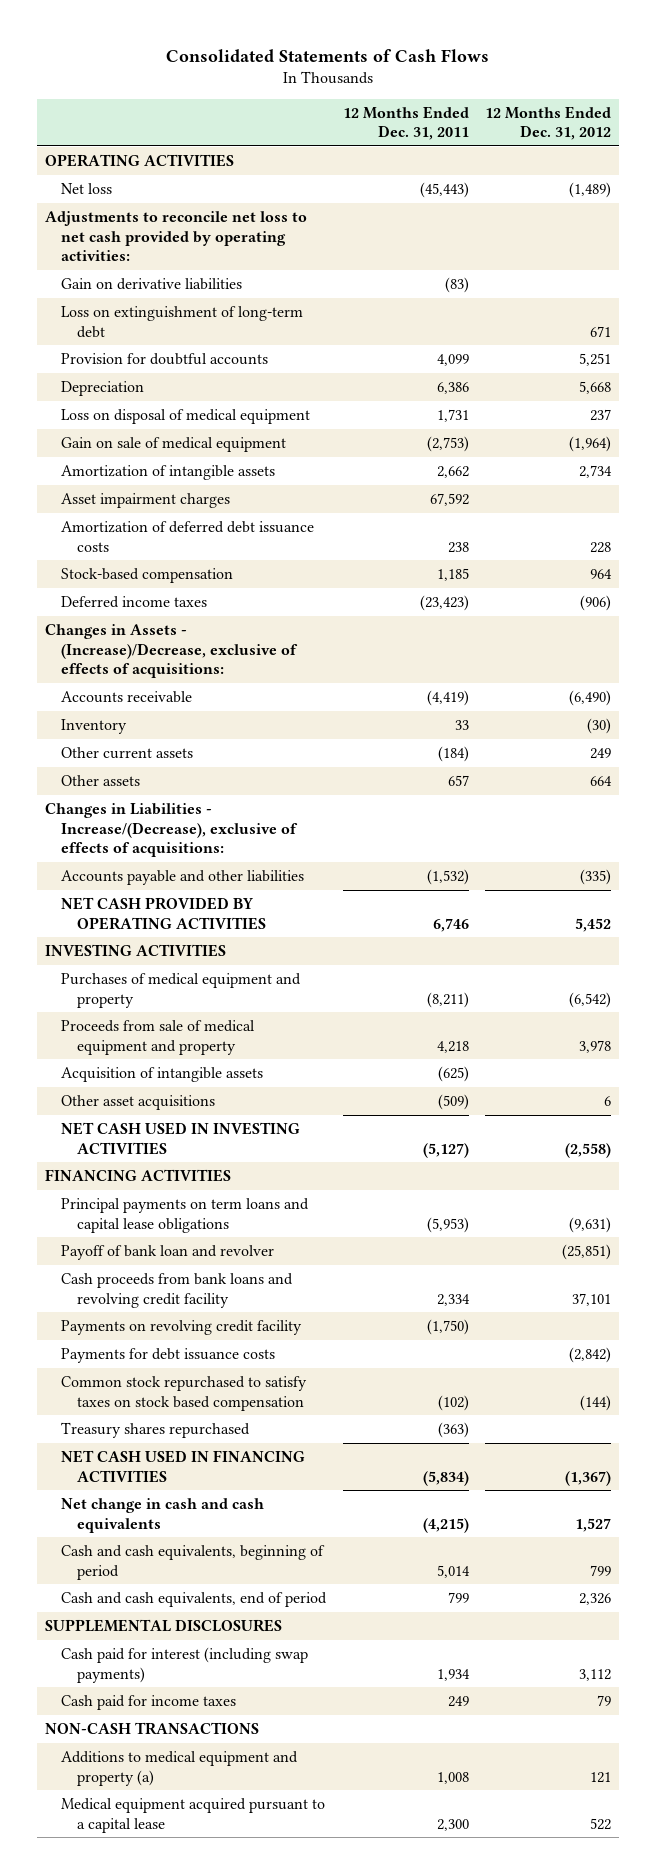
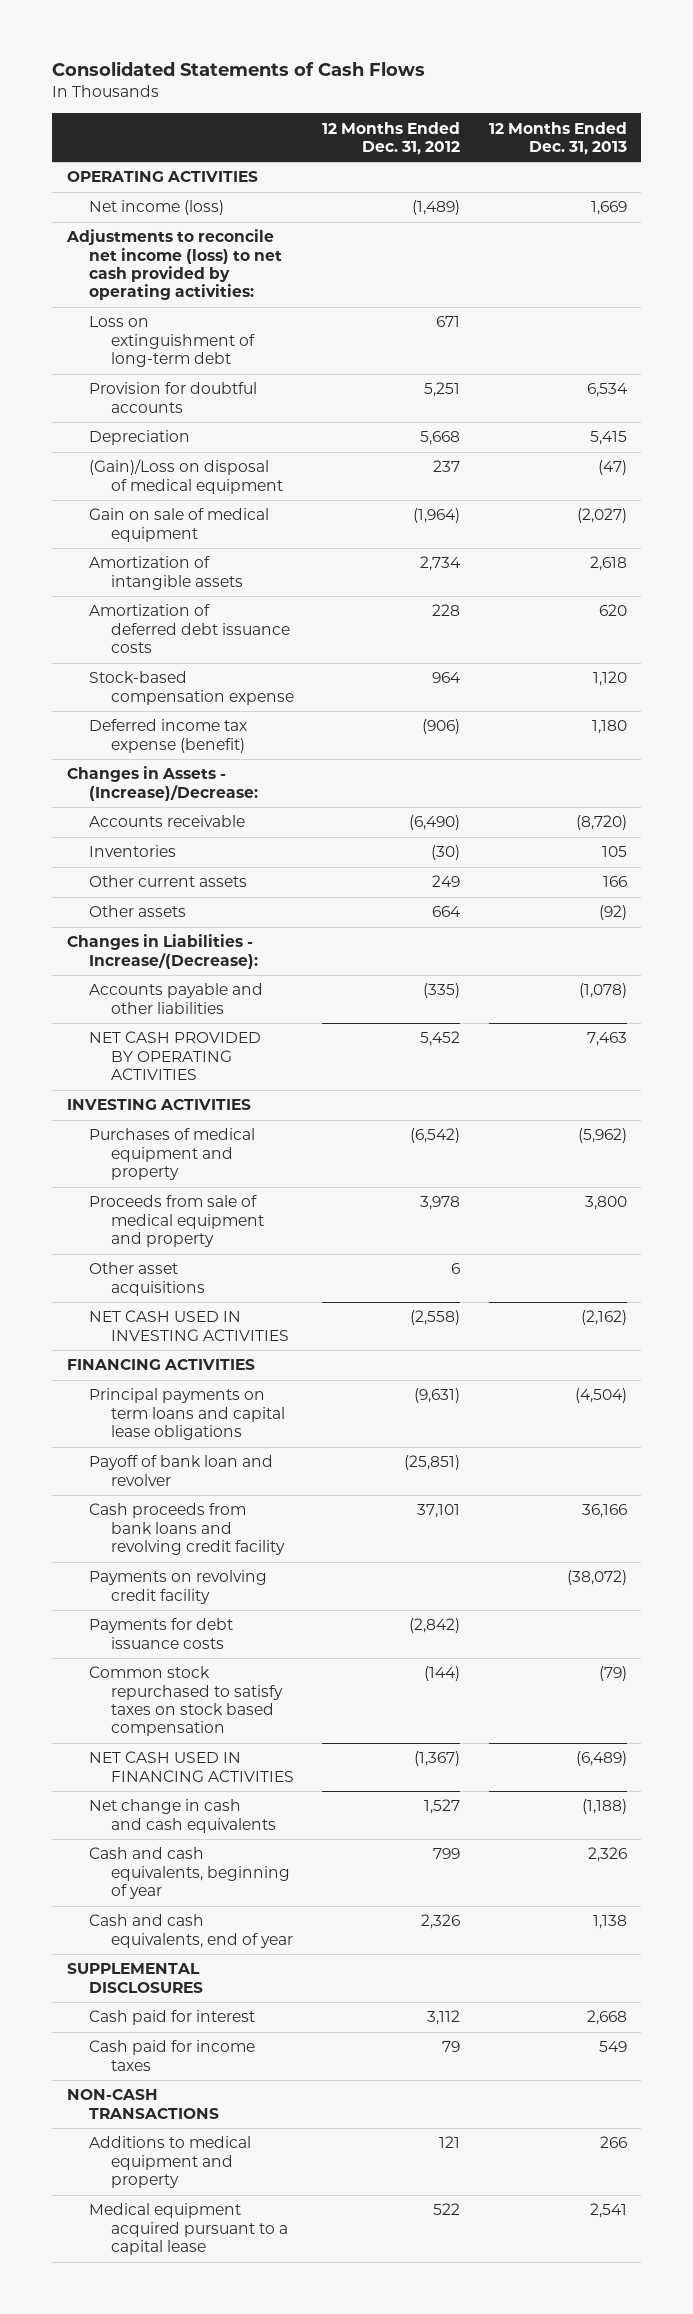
- | 12 Months Ended Dec. 31, 2011 | 12 Months Ended Dec. 31, 2012
+ | 12 Months Ended Dec. 31, 2012 | 12 Months Ended Dec. 31, 2013
- Net loss | (45,443) | (1,489)
- Adjustments to reconcile net loss to net cash provided by operating activities:
- Gain on derivative liabilities | (83) |
+ Net income (loss) | (1,489) | 1,669
+ Adjustments to reconcile net income (loss) to net cash provided by operating activities:
- Loss on disposal of medical equipment | 1,731 | 237
+ (Gain)/Loss on disposal of medical equipment | 237 | (47)
- Asset impairment charges | 67,592 |
- Stock-based compensation | 1,185 | 964
- Deferred income taxes | (23,423) | (906)
- Changes in Assets - (Increase)/Decrease, exclusive of effects of acquisitions:
+ Stock-based compensation expense | 964 | 1,120
+ Deferred income tax expense (benefit) | (906) | 1,180
+ Changes in Assets - (Increase)/Decrease:
- Inventory | 33 | (30)
+ Inventories | (30) | 105
- Changes in Liabilities - Increase/(Decrease), exclusive of effects of acquisitions:
+ Changes in Liabilities - Increase/(Decrease):
- Acquisition of intangible assets | (625) |
- Treasury shares repurchased | (363) |
- Cash and cash equivalents, beginning of period | 5,014 | 799
- Cash and cash equivalents, end of period | 799 | 2,326
+ Cash and cash equivalents, beginning of year | 799 | 2,326
+ Cash and cash equivalents, end of year | 2,326 | 1,138
- Cash paid for interest (including swap payments) | 1,934 | 3,112
+ Cash paid for interest | 3,112 | 2,668
- Additions to medical equipment and property (a) | 1,008 | 121
+ Additions to medical equipment and property | 121 | 266

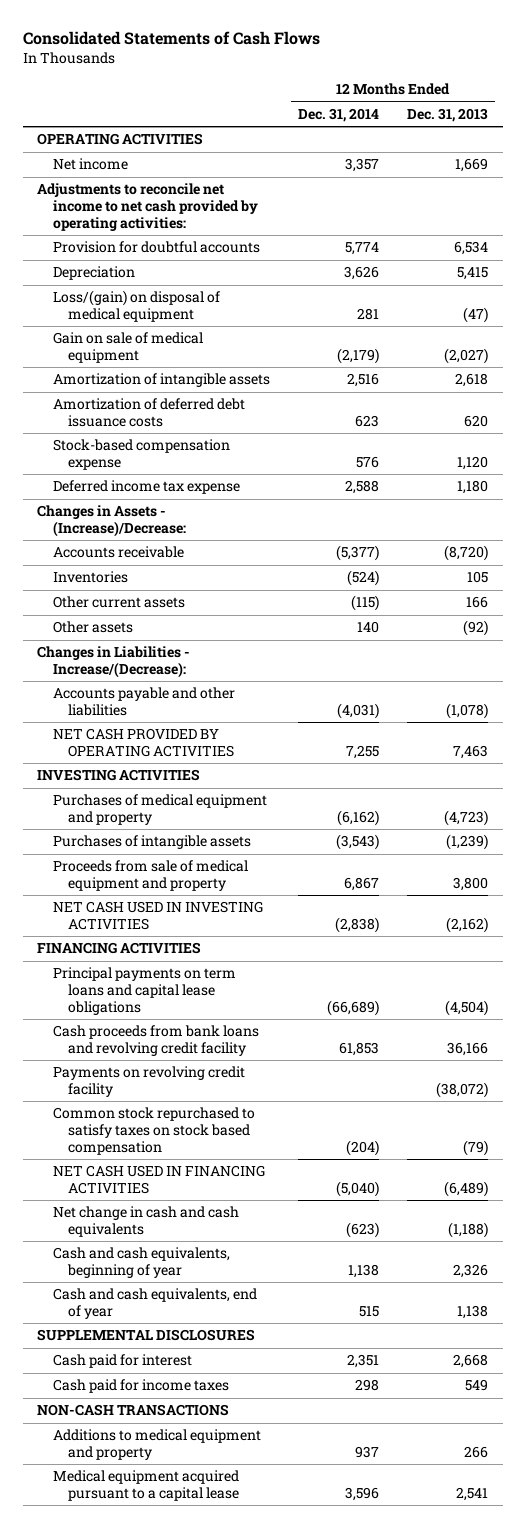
- | 12 Months Ended Dec. 31, 2012 | 12 Months Ended Dec. 31, 2013
+ | 12 Months Ended Dec. 31, 2014 | 12 Months Ended Dec. 31, 2013
- Net income (loss) | (1,489) | 1,669
- Adjustments to reconcile net income (loss) to net cash provided by operating activities:
- Loss on extinguishment of long-term debt | 671 |
+ Net income | 3,357 | 1,669
+ Adjustments to reconcile net income to net cash provided by operating activities:
- (Gain)/Loss on disposal of medical equipment | 237 | (47)
+ Loss/(gain) on disposal of medical equipment | 281 | (47)
- Deferred income tax expense (benefit) | (906) | 1,180
+ Deferred income tax expense | 2,588 | 1,180
- Purchases of medical equipment and property | (6,542) | (5,962)
+ Purchases of medical equipment and property | (6,162) | (4,723)
+ Purchases of intangible assets | (3,543) | (1,239)
- Other asset acquisitions | 6 |
- Payoff of bank loan and revolver | (25,851) |
- Payments for debt issuance costs | (2,842) |

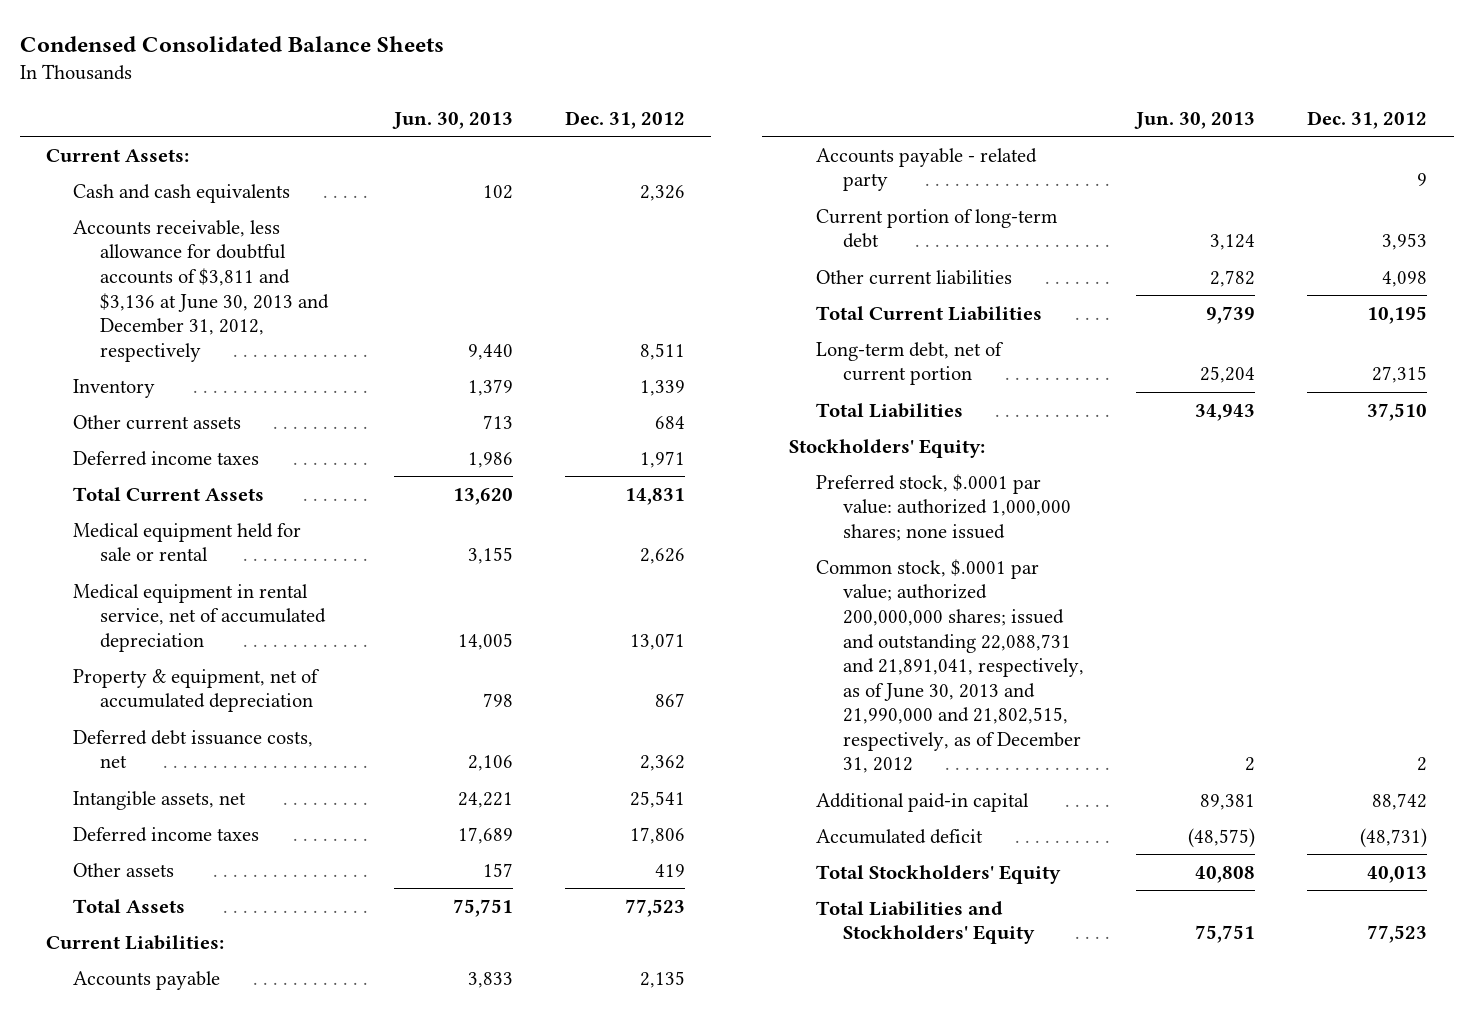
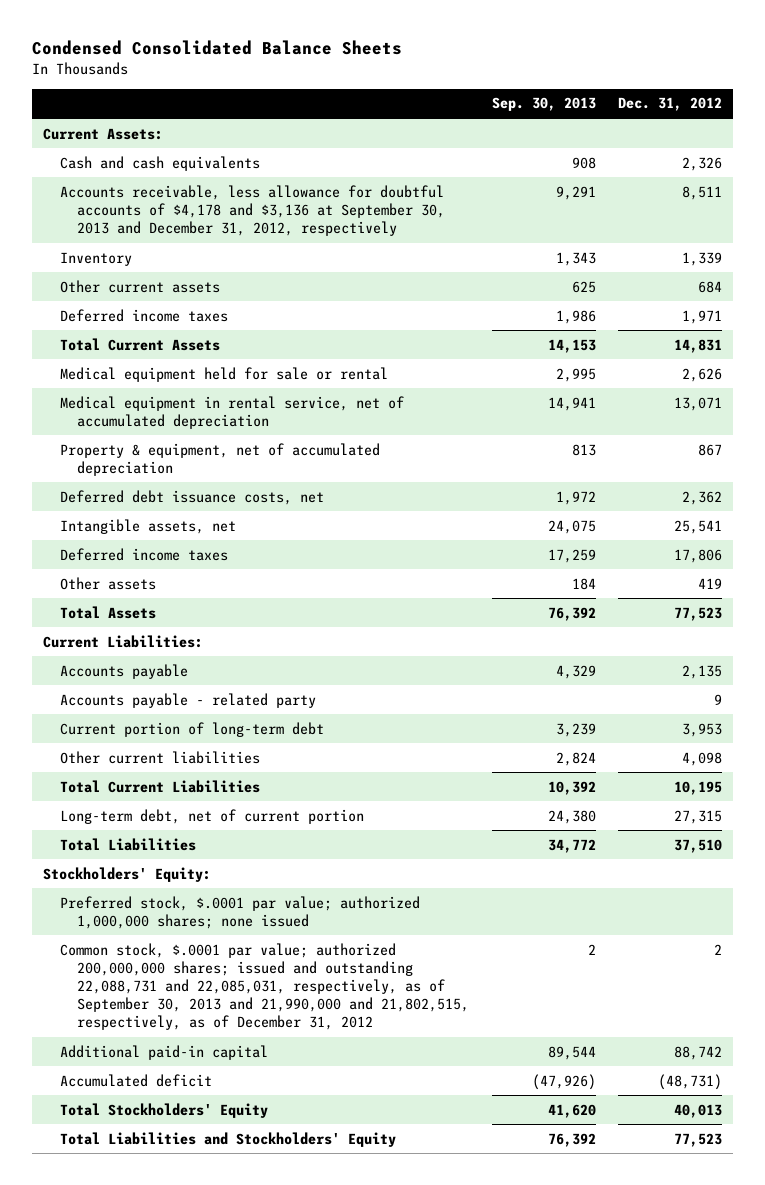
- | Jun. 30, 2013 | Dec. 31, 2012
+ | Sep. 30, 2013 | Dec. 31, 2012
- Accounts receivable, less allowance for doubtful accounts of $3,811 and $3,136 at June 30, 2013 and December 31, 2012, respectively | 9,440 | 8,511
+ Accounts receivable, less allowance for doubtful accounts of $4,178 and $3,136 at September 30, 2013 and December 31, 2012, respectively | 9,291 | 8,511
- Preferred stock, $.0001 par value: authorized 1,000,000 shares; none issued
- Common stock, $.0001 par value; authorized 200,000,000 shares; issued and outstanding 22,088,731 and 21,891,041, respectively, as of June 30, 2013 and 21,990,000 and 21,802,515, respectively, as of December 31, 2012 | 2 | 2
+ Preferred stock, $.0001 par value; authorized 1,000,000 shares; none issued
+ Common stock, $.0001 par value; authorized 200,000,000 shares; issued and outstanding 22,088,731 and 22,085,031, respectively, as of September 30, 2013 and 21,990,000 and 21,802,515, respectively, as of December 31, 2012 | 2 | 2

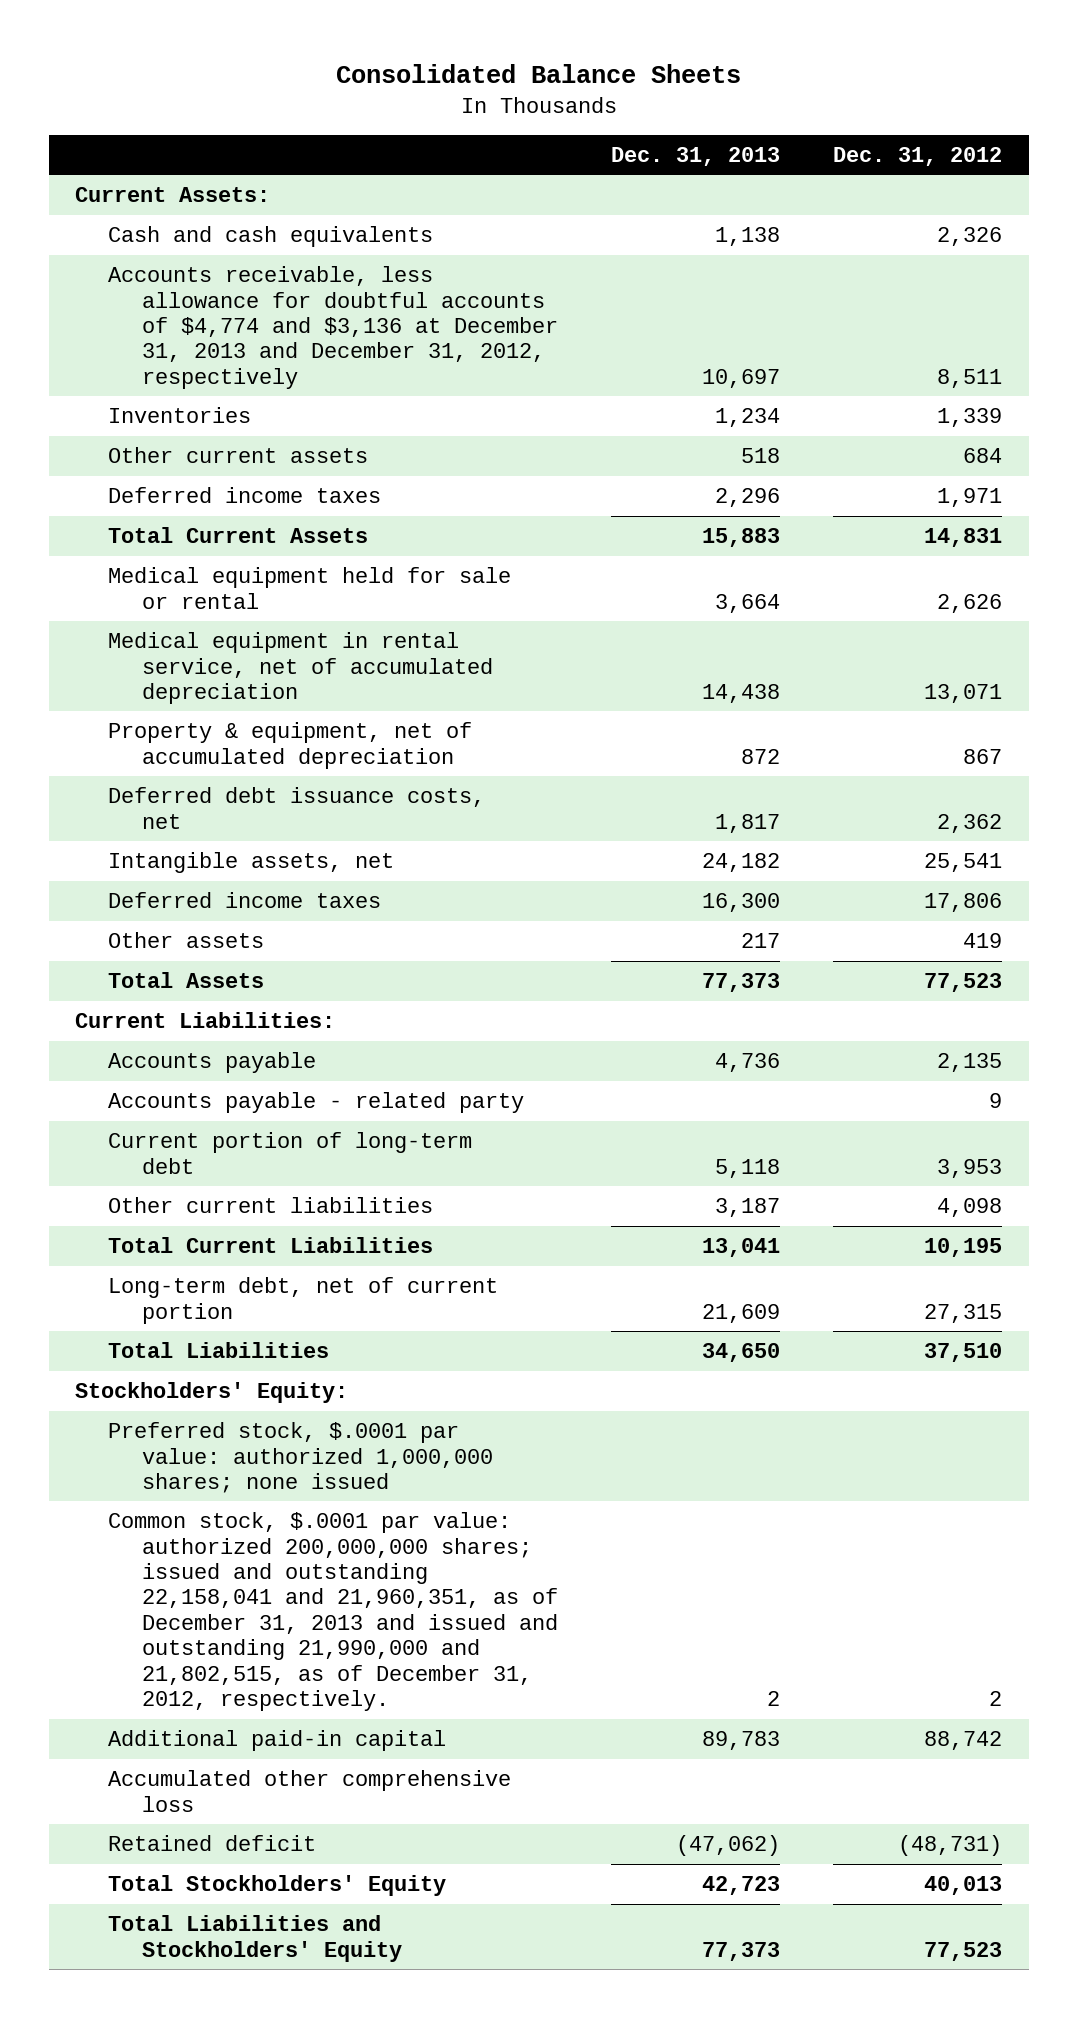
- Condensed Consolidated Balance Sheets
+ Consolidated Balance Sheets
- | Sep. 30, 2013 | Dec. 31, 2012
+ | Dec. 31, 2013 | Dec. 31, 2012
- Accounts receivable, less allowance for doubtful accounts of $4,178 and $3,136 at September 30, 2013 and December 31, 2012, respectively | 9,291 | 8,511
- Inventory | 1,343 | 1,339
+ Accounts receivable, less allowance for doubtful accounts of $4,774 and $3,136 at December 31, 2013 and December 31, 2012, respectively | 10,697 | 8,511
+ Inventories | 1,234 | 1,339
- Preferred stock, $.0001 par value; authorized 1,000,000 shares; none issued
- Common stock, $.0001 par value; authorized 200,000,000 shares; issued and outstanding 22,088,731 and 22,085,031, respectively, as of September 30, 2013 and 21,990,000 and 21,802,515, respectively, as of December 31, 2012 | 2 | 2
+ Preferred stock, $.0001 par value: authorized 1,000,000 shares; none issued
+ Common stock, $.0001 par value: authorized 200,000,000 shares; issued and outstanding 22,158,041 and 21,960,351, as of December 31, 2013 and issued and outstanding 21,990,000 and 21,802,515, as of December 31, 2012, respectively. | 2 | 2
- Accumulated deficit | (47,926) | (48,731)
+ Accumulated other comprehensive loss
+ Retained deficit | (47,062) | (48,731)

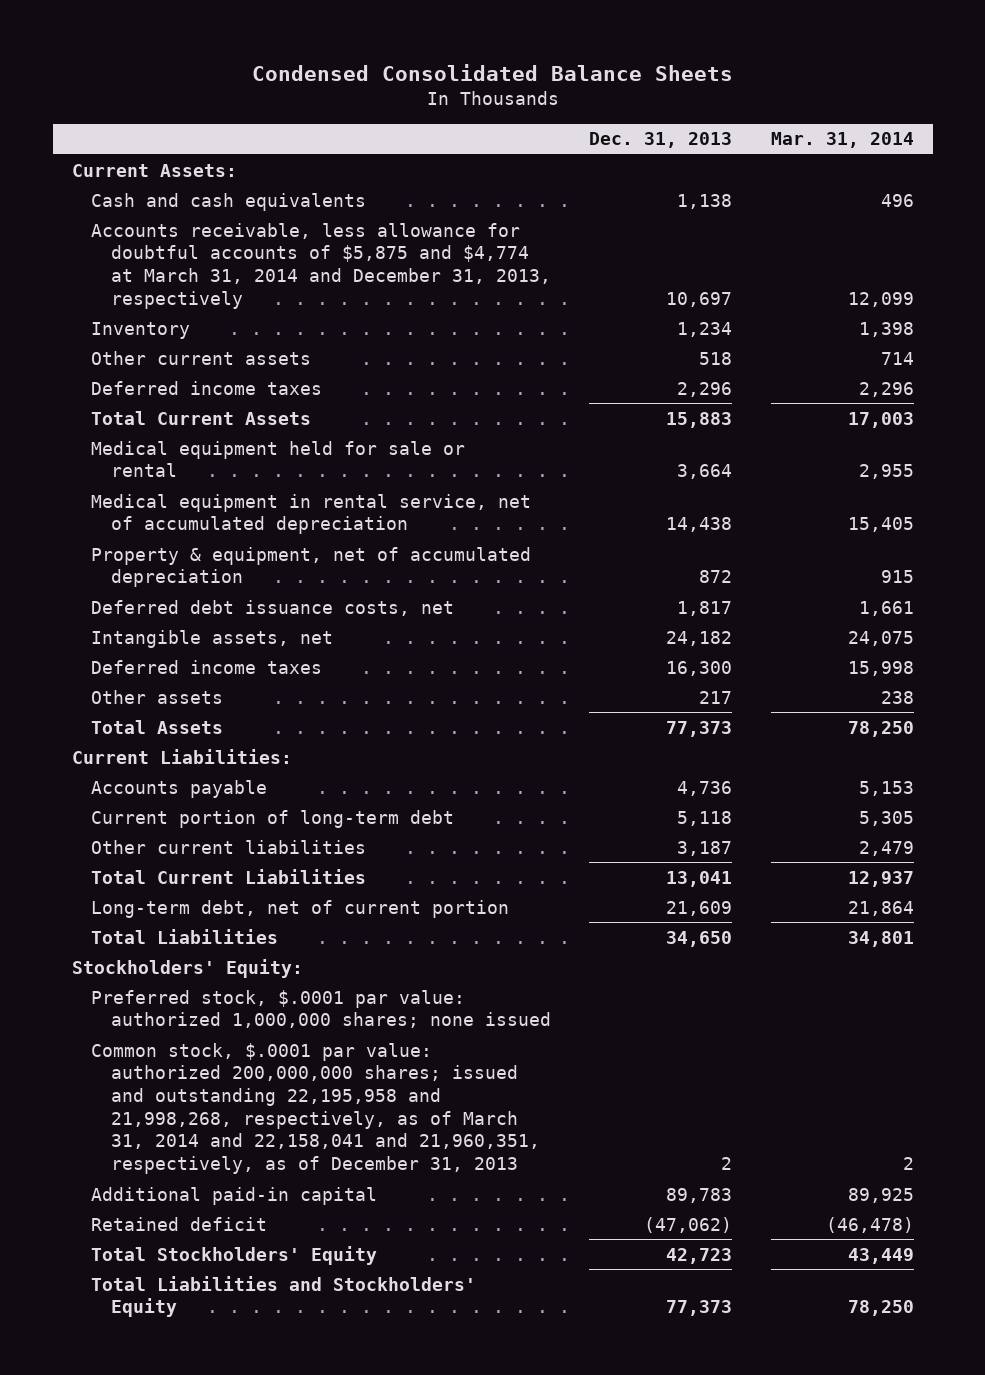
- Consolidated Balance Sheets
+ Condensed Consolidated Balance Sheets
- | Dec. 31, 2013 | Dec. 31, 2012
+ | Dec. 31, 2013 | Mar. 31, 2014
- Accounts receivable, less allowance for doubtful accounts of $4,774 and $3,136 at December 31, 2013 and December 31, 2012, respectively | 10,697 | 8,511
- Inventories | 1,234 | 1,339
+ Accounts receivable, less allowance for doubtful accounts of $5,875 and $4,774 at March 31, 2014 and December 31, 2013, respectively | 10,697 | 12,099
+ Inventory | 1,234 | 1,398
- Accounts payable - related party | | 9
- Common stock, $.0001 par value: authorized 200,000,000 shares; issued and outstanding 22,158,041 and 21,960,351, as of December 31, 2013 and issued and outstanding 21,990,000 and 21,802,515, as of December 31, 2012, respectively. | 2 | 2
+ Common stock, $.0001 par value: authorized 200,000,000 shares; issued and outstanding 22,195,958 and 21,998,268, respectively, as of March 31, 2014 and 22,158,041 and 21,960,351, respectively, as of December 31, 2013 | 2 | 2
- Accumulated other comprehensive loss

